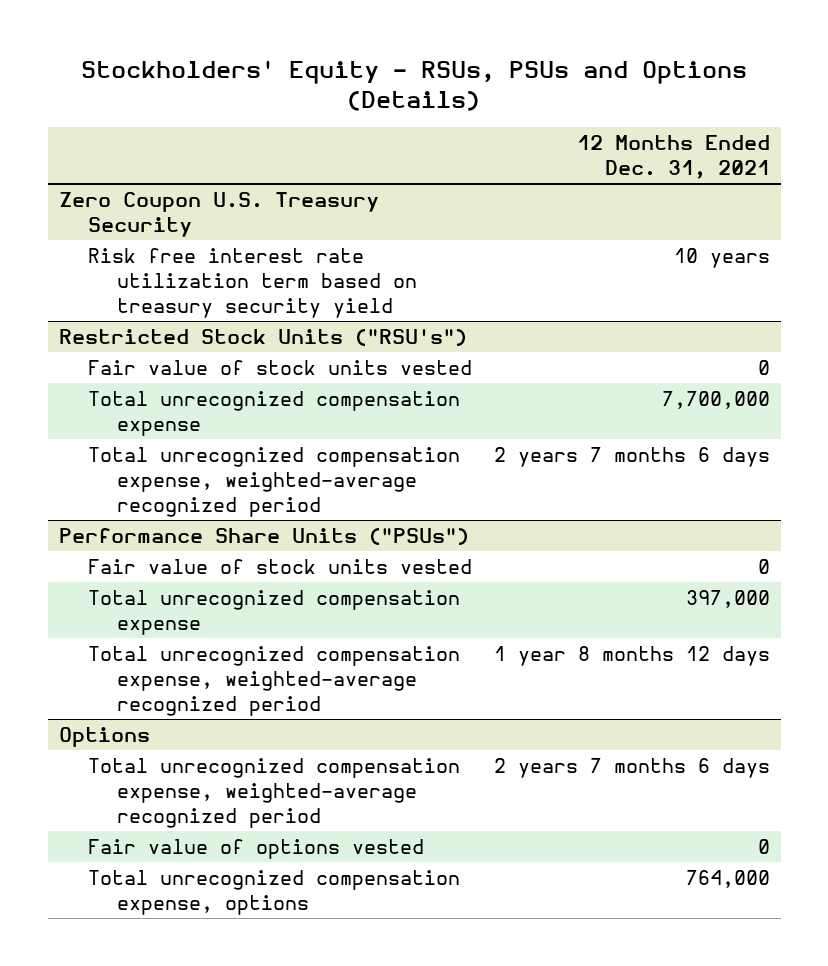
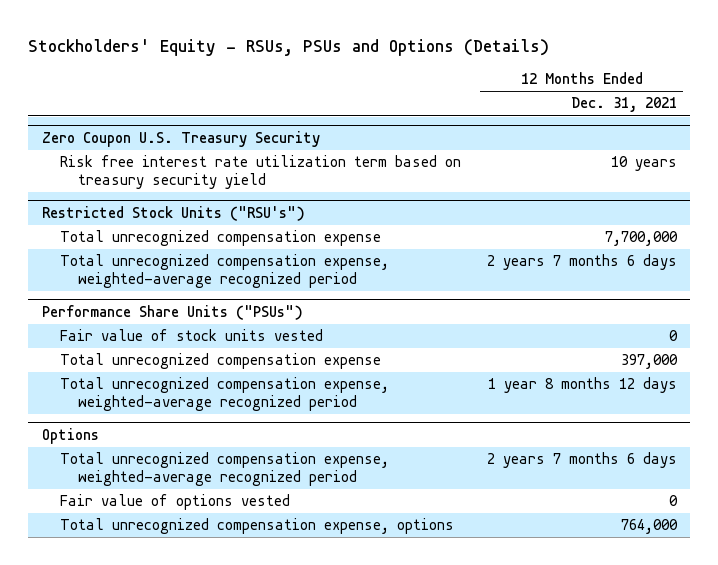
@ Restricted Stock Units ("RSU's")
- Fair value of stock units vested | 0

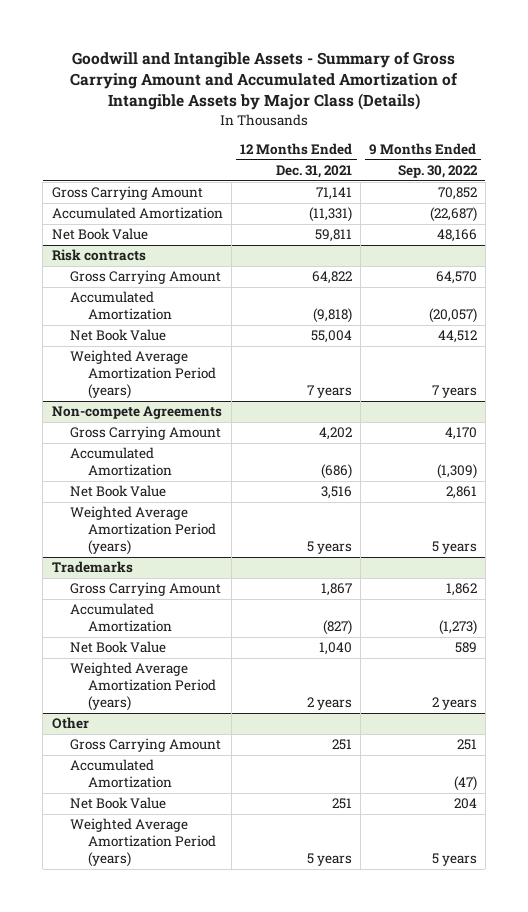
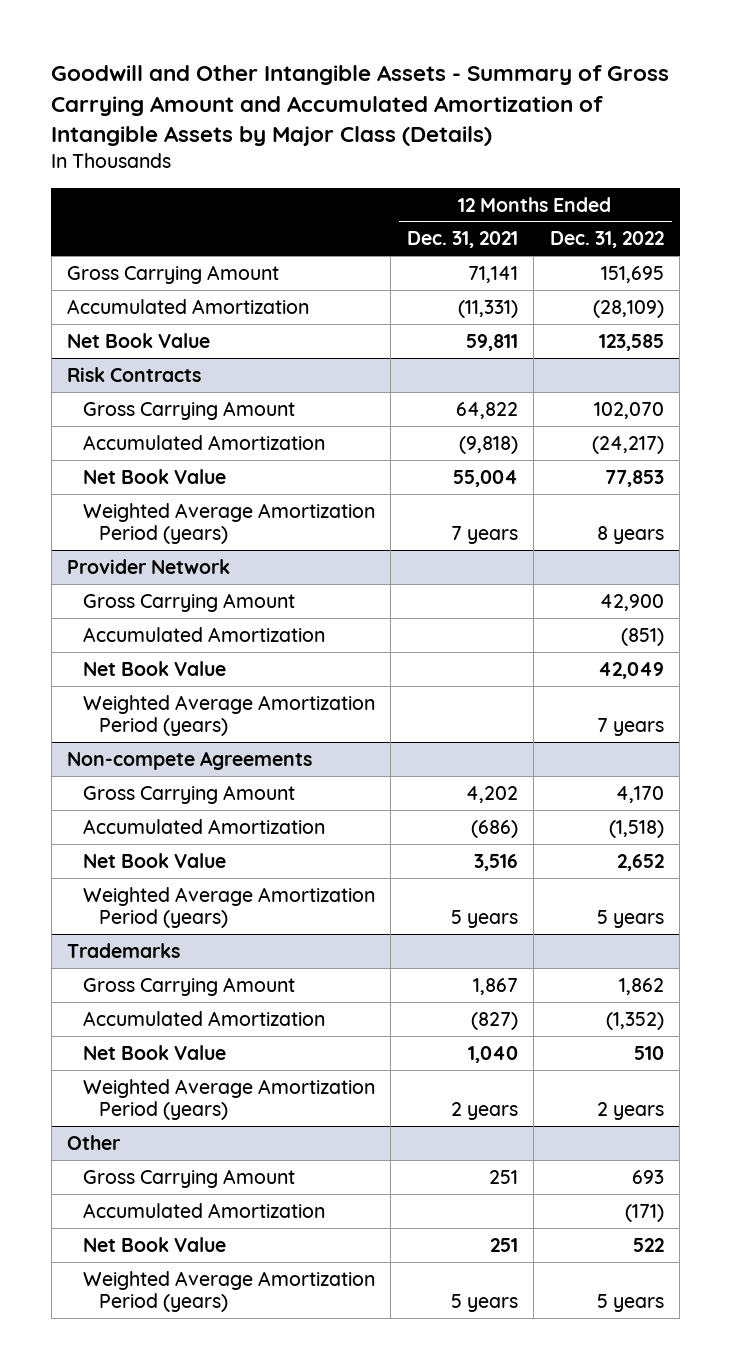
- Goodwill and Intangible Assets - Summary of Gross Carrying Amount and Accumulated Amortization of Intangible Assets by Major Class (Details)
+ Goodwill and Other Intangible Assets - Summary of Gross Carrying Amount and Accumulated Amortization of Intangible Assets by Major Class (Details)
- | 12 Months Ended Dec. 31, 2021 | 9 Months Ended Sep. 30, 2022
+ | 12 Months Ended Dec. 31, 2021 | 12 Months Ended Dec. 31, 2022
- Risk contracts
+ Risk Contracts
+ Provider Network
+ Gross Carrying Amount | | 42,900
+ Accumulated Amortization | | (851)
+ Net Book Value | | 42,049
+ Weighted Average Amortization Period (years) | | 7 years

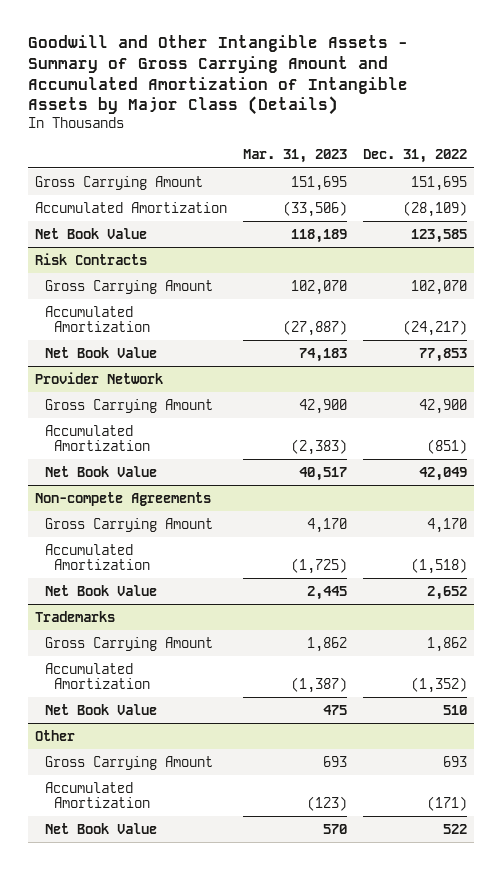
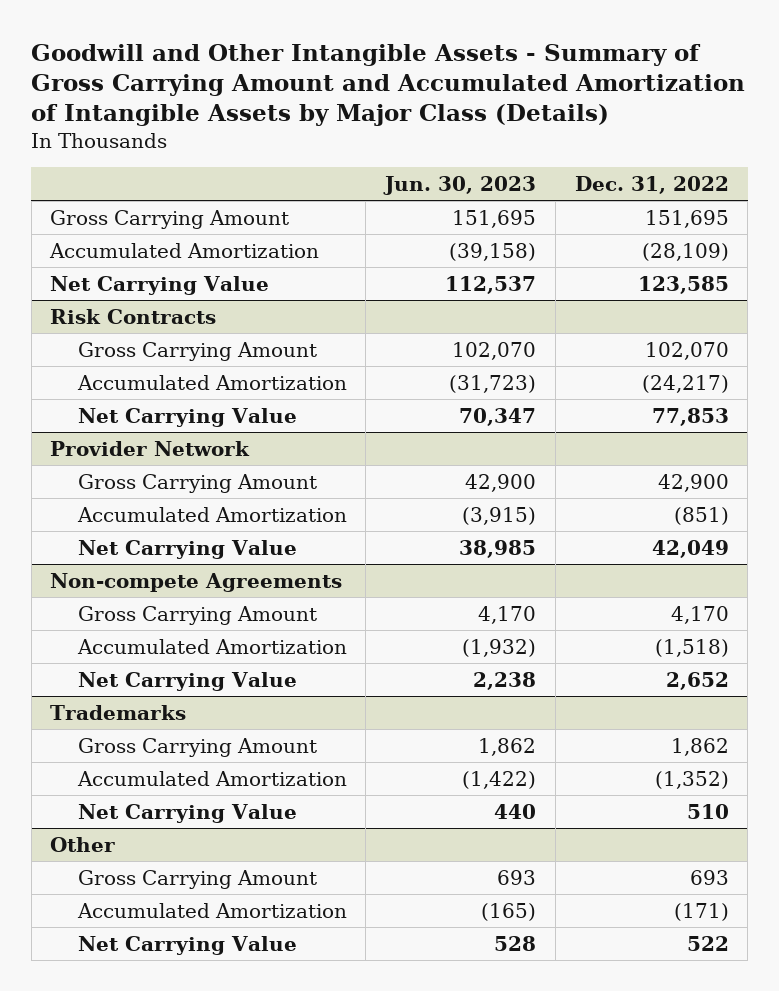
- | Mar. 31, 2023 | Dec. 31, 2022
+ | Jun. 30, 2023 | Dec. 31, 2022
- Net Book Value | 118,189 | 123,585
+ Net Carrying Value | 112,537 | 123,585
@ Risk Contracts
- Net Book Value | 74,183 | 77,853
+ Net Carrying Value | 70,347 | 77,853
@ Provider Network
- Net Book Value | 40,517 | 42,049
+ Net Carrying Value | 38,985 | 42,049
@ Non-compete Agreements
- Net Book Value | 2,445 | 2,652
+ Net Carrying Value | 2,238 | 2,652
@ Trademarks
- Net Book Value | 475 | 510
+ Net Carrying Value | 440 | 510
@ Other
- Net Book Value | 570 | 522
+ Net Carrying Value | 528 | 522

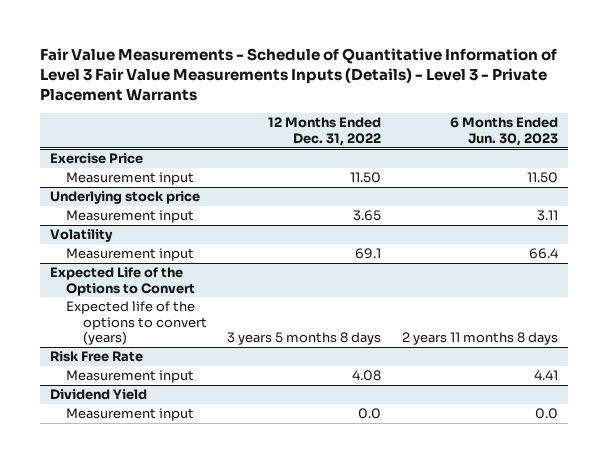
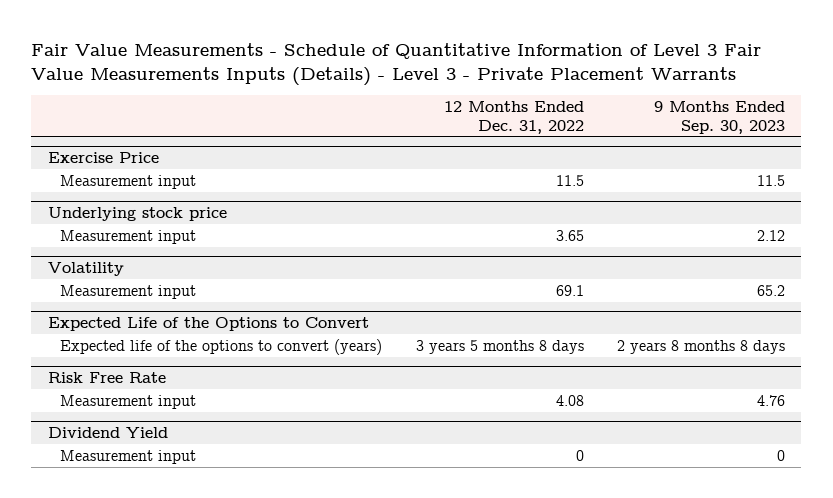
- | 12 Months Ended Dec. 31, 2022 | 6 Months Ended Jun. 30, 2023
+ | 12 Months Ended Dec. 31, 2022 | 9 Months Ended Sep. 30, 2023
@ Exercise Price
- Measurement input | 11.50 | 11.50
+ Measurement input | 11.5 | 11.5
@ Dividend Yield
- Measurement input | 0.0 | 0.0
+ Measurement input | 0 | 0

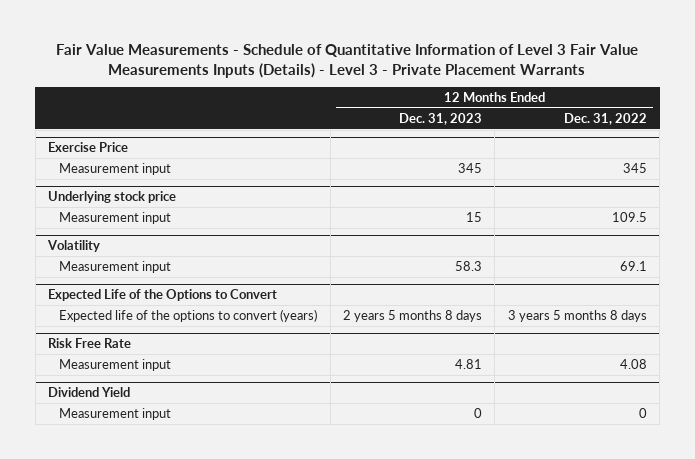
- | 12 Months Ended Dec. 31, 2022 | 9 Months Ended Sep. 30, 2023
+ | 12 Months Ended Dec. 31, 2023 | 12 Months Ended Dec. 31, 2022
@ Exercise Price
- Measurement input | 11.5 | 11.5
+ Measurement input | 345 | 345
@ Underlying stock price
- Measurement input | 3.65 | 2.12
+ Measurement input | 15 | 109.5

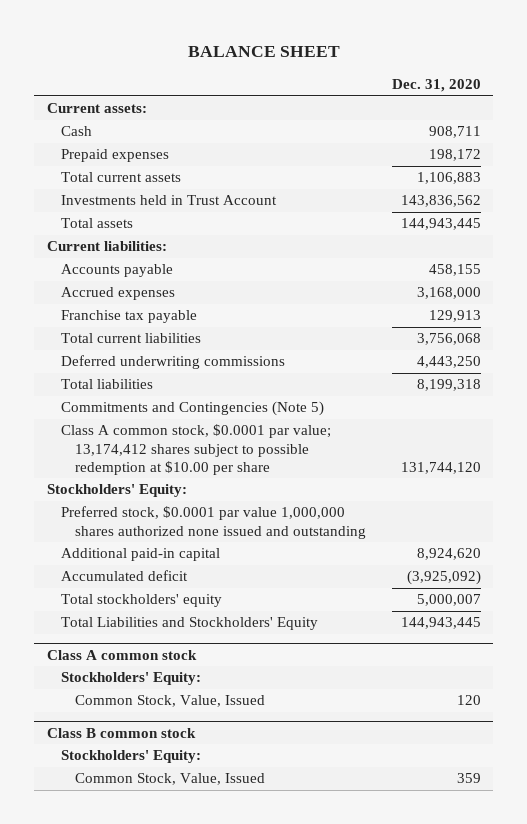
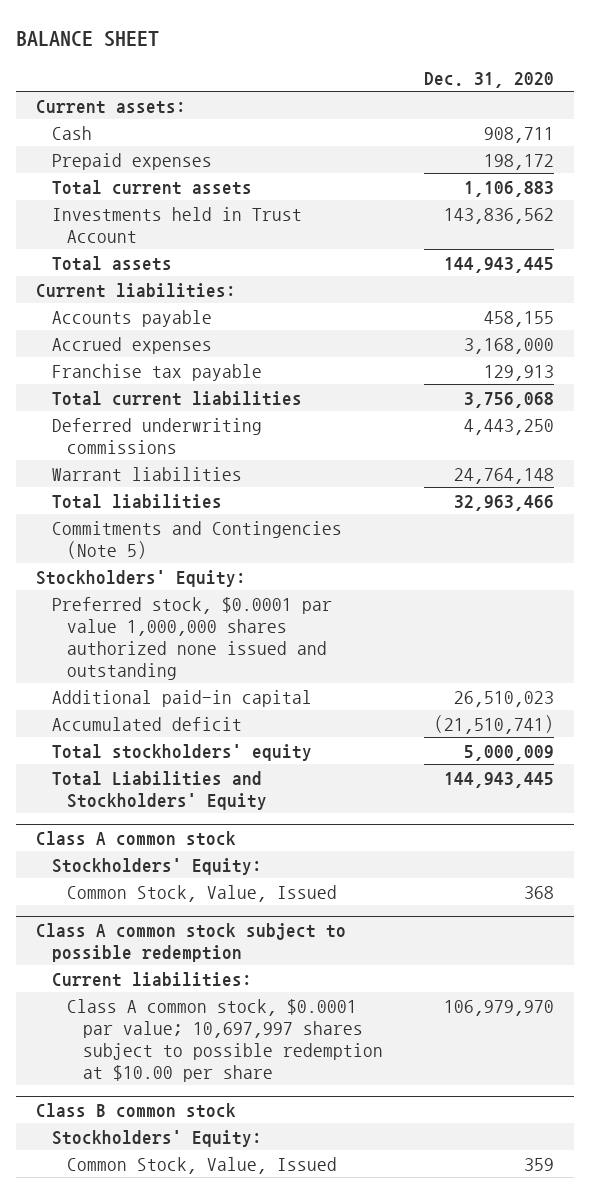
- Total liabilities | 8,199,318
+ Warrant liabilities | 24,764,148
+ Total liabilities | 32,963,466
- Class A common stock, $0.0001 par value; 13,174,412 shares subject to possible redemption at $10.00 per share | 131,744,120
- Additional paid-in capital | 8,924,620
- Accumulated deficit | (3,925,092)
- Total stockholders' equity | 5,000,007
+ Additional paid-in capital | 26,510,023
+ Accumulated deficit | (21,510,741)
+ Total stockholders' equity | 5,000,009
@ Class A common stock
- Common Stock, Value, Issued | 120
+ Common Stock, Value, Issued | 368
+ Class A common stock subject to possible redemption
+ Current liabilities:
+ Class A common stock, $0.0001 par value; 10,697,997 shares subject to possible redemption at $10.00 per share | 106,979,970

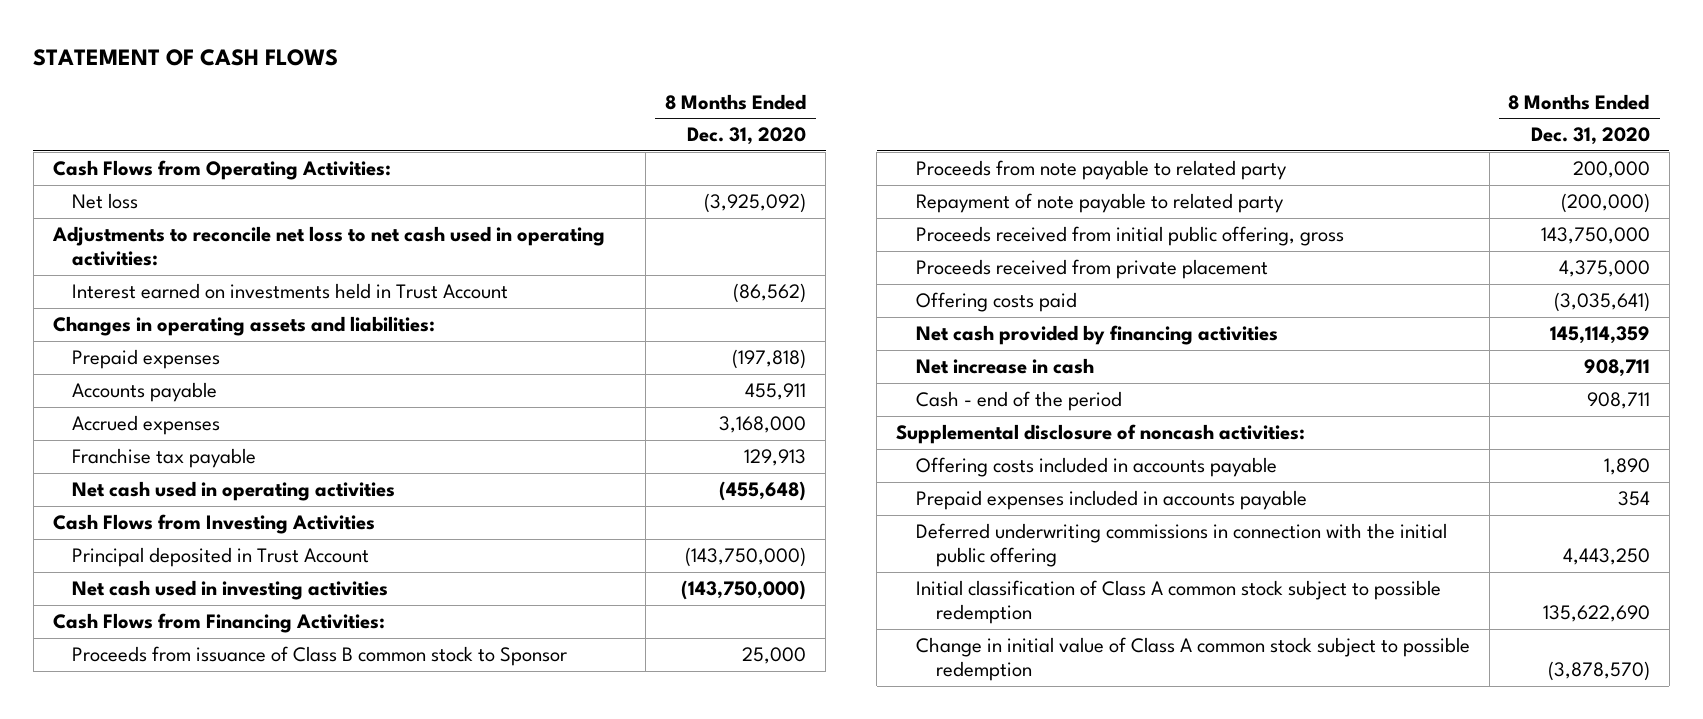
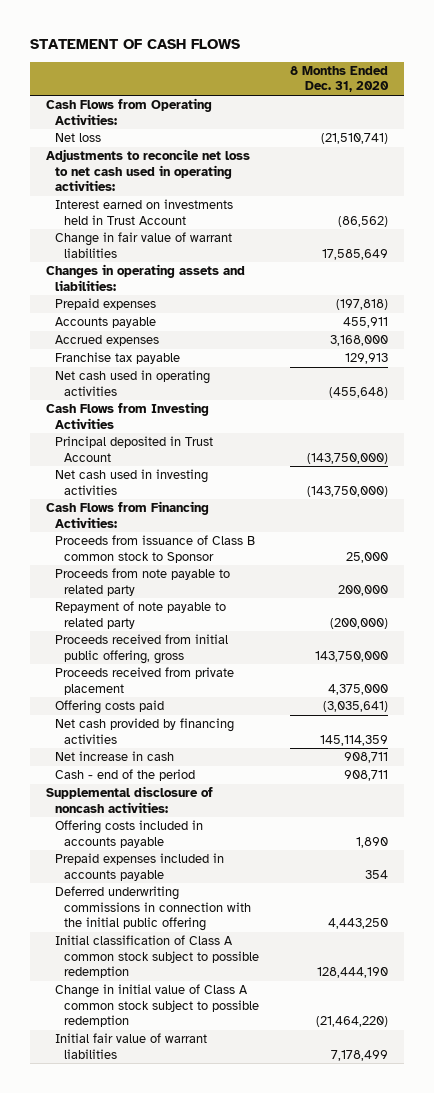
- Net loss | (3,925,092)
+ Net loss | (21,510,741)
+ Change in fair value of warrant liabilities | 17,585,649
- Initial classification of Class A common stock subject to possible redemption | 135,622,690
- Change in initial value of Class A common stock subject to possible redemption | (3,878,570)
+ Initial classification of Class A common stock subject to possible redemption | 128,444,190
+ Change in initial value of Class A common stock subject to possible redemption | (21,464,220)
+ Initial fair value of warrant liabilities | 7,178,499

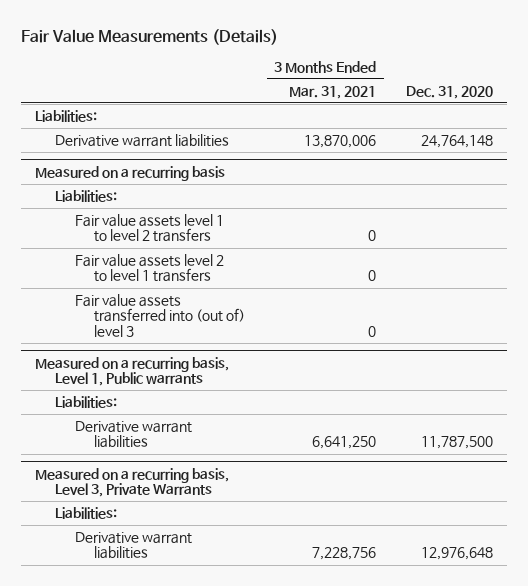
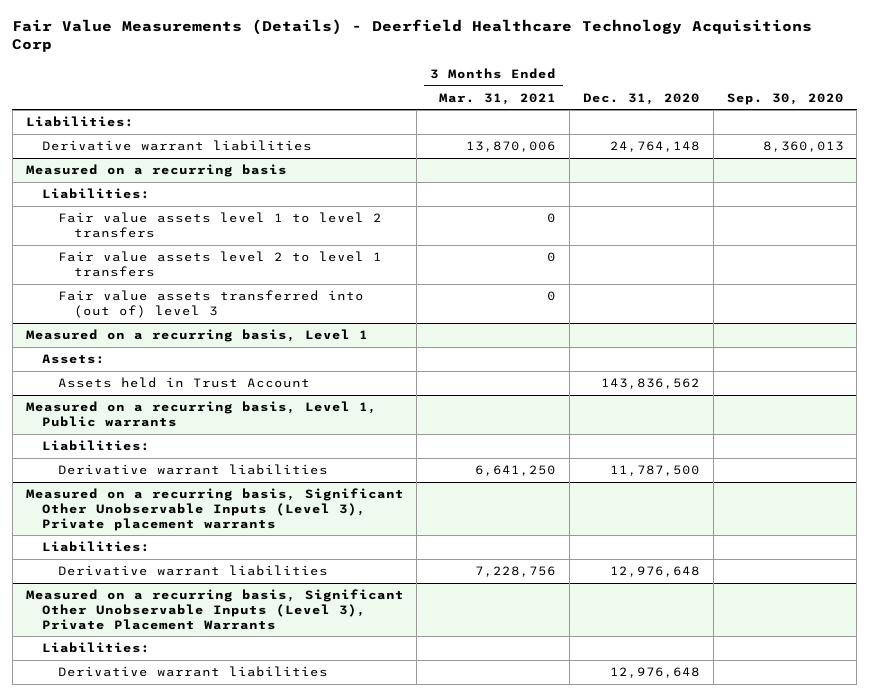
- Fair Value Measurements (Details)
+ Fair Value Measurements (Details) - Deerfield Healthcare Technology Acquisitions Corp
- | 3 Months Ended Mar. 31, 2021 | Dec. 31, 2020
+ | 3 Months Ended Mar. 31, 2021 | Dec. 31, 2020 | Sep. 30, 2020
+ Measured on a recurring basis, Level 1
+ Assets:
+ Assets held in Trust Account | | 143,836,562 |
- Measured on a recurring basis, Level 3, Private Warrants
+ Measured on a recurring basis, Significant Other Unobservable Inputs (Level 3), Private placement warrants
+ Measured on a recurring basis, Significant Other Unobservable Inputs (Level 3), Private Placement Warrants
+ Liabilities:
+ Derivative warrant liabilities | | 12,976,648 |

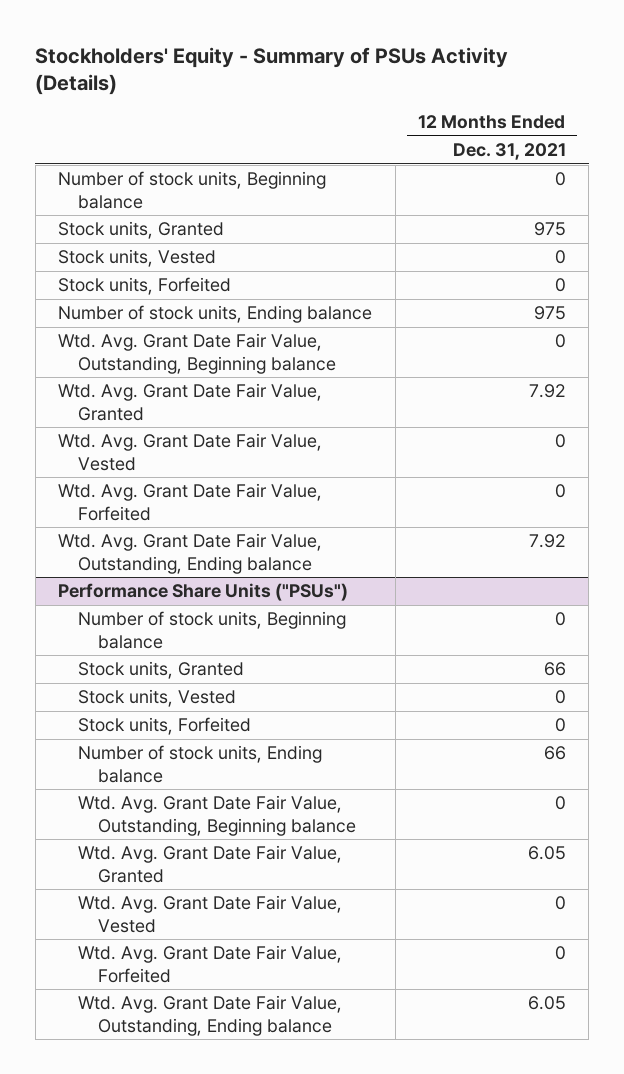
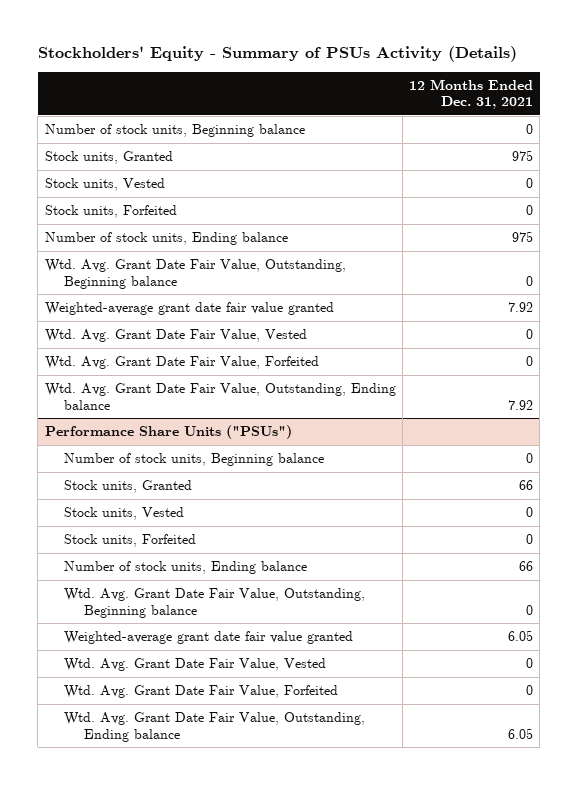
- Wtd. Avg. Grant Date Fair Value, Granted | 7.92
+ Weighted-average grant date fair value granted | 7.92
@ Performance Share Units ("PSUs")
- Wtd. Avg. Grant Date Fair Value, Granted | 6.05
+ Weighted-average grant date fair value granted | 6.05

